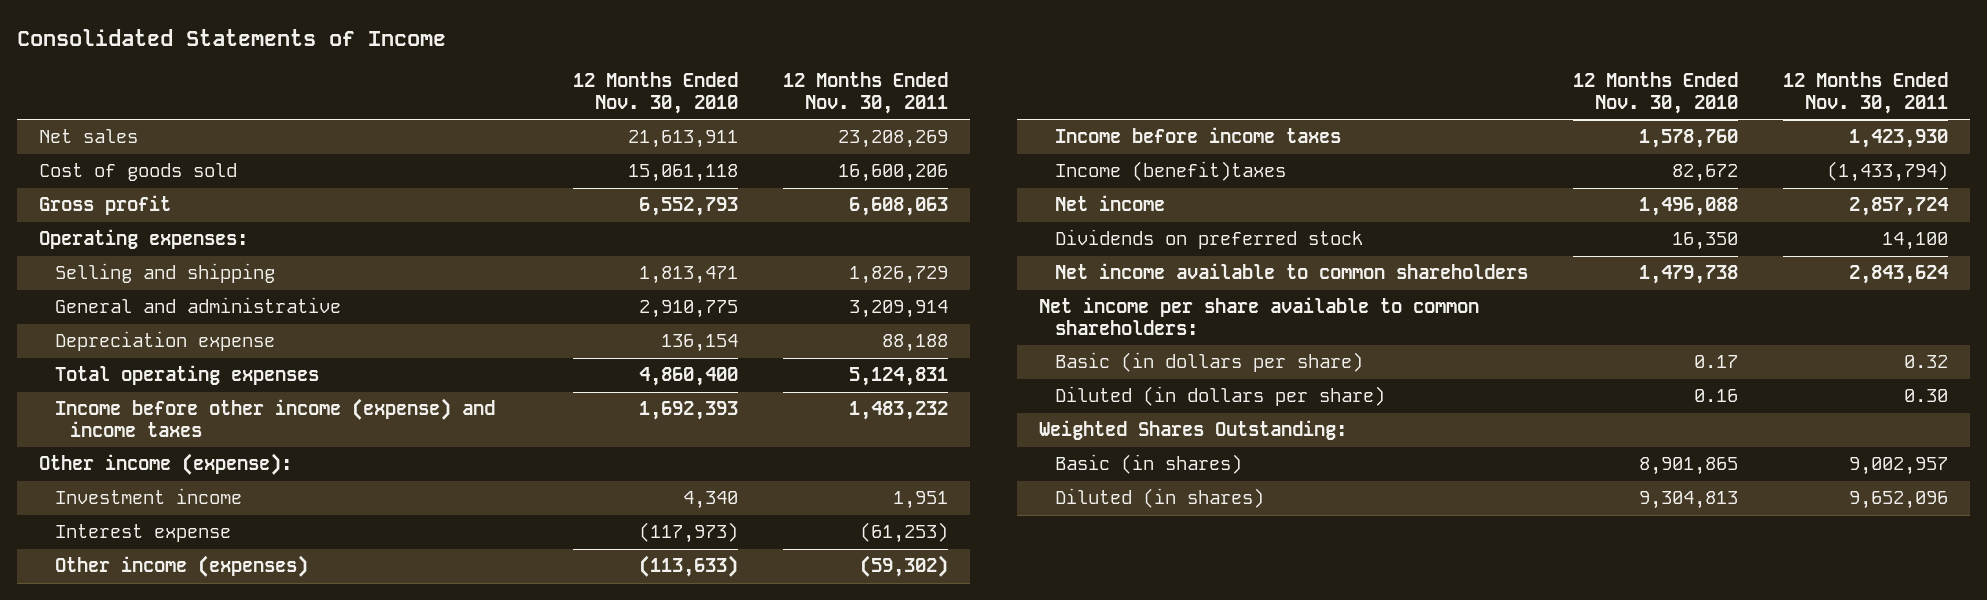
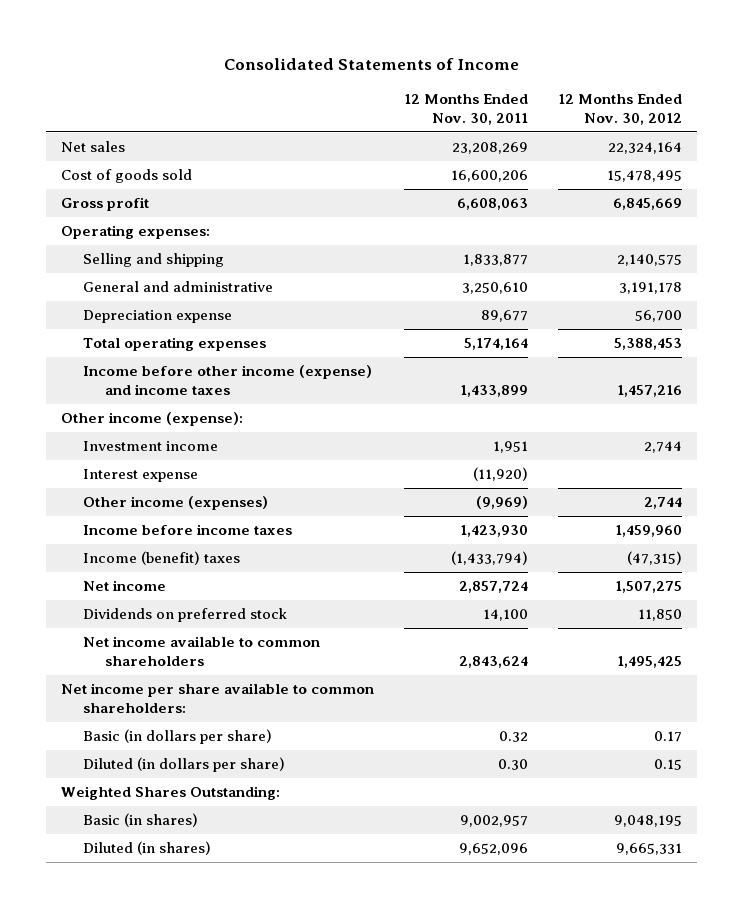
- | 12 Months Ended Nov. 30, 2010 | 12 Months Ended Nov. 30, 2011
+ | 12 Months Ended Nov. 30, 2011 | 12 Months Ended Nov. 30, 2012
- Selling and shipping | 1,813,471 | 1,826,729
- General and administrative | 2,910,775 | 3,209,914
- Depreciation expense | 136,154 | 88,188
- Total operating expenses | 4,860,400 | 5,124,831
- Income before other income (expense) and income taxes | 1,692,393 | 1,483,232
+ Selling and shipping | 1,833,877 | 2,140,575
+ General and administrative | 3,250,610 | 3,191,178
+ Depreciation expense | 89,677 | 56,700
+ Total operating expenses | 5,174,164 | 5,388,453
+ Income before other income (expense) and income taxes | 1,433,899 | 1,457,216
- Interest expense | (117,973) | (61,253)
- Other income (expenses) | (113,633) | (59,302)
+ Interest expense | (11,920) |
+ Other income (expenses) | (9,969) | 2,744
- Income (benefit)taxes | 82,672 | (1,433,794)
+ Income (benefit) taxes | (1,433,794) | (47,315)

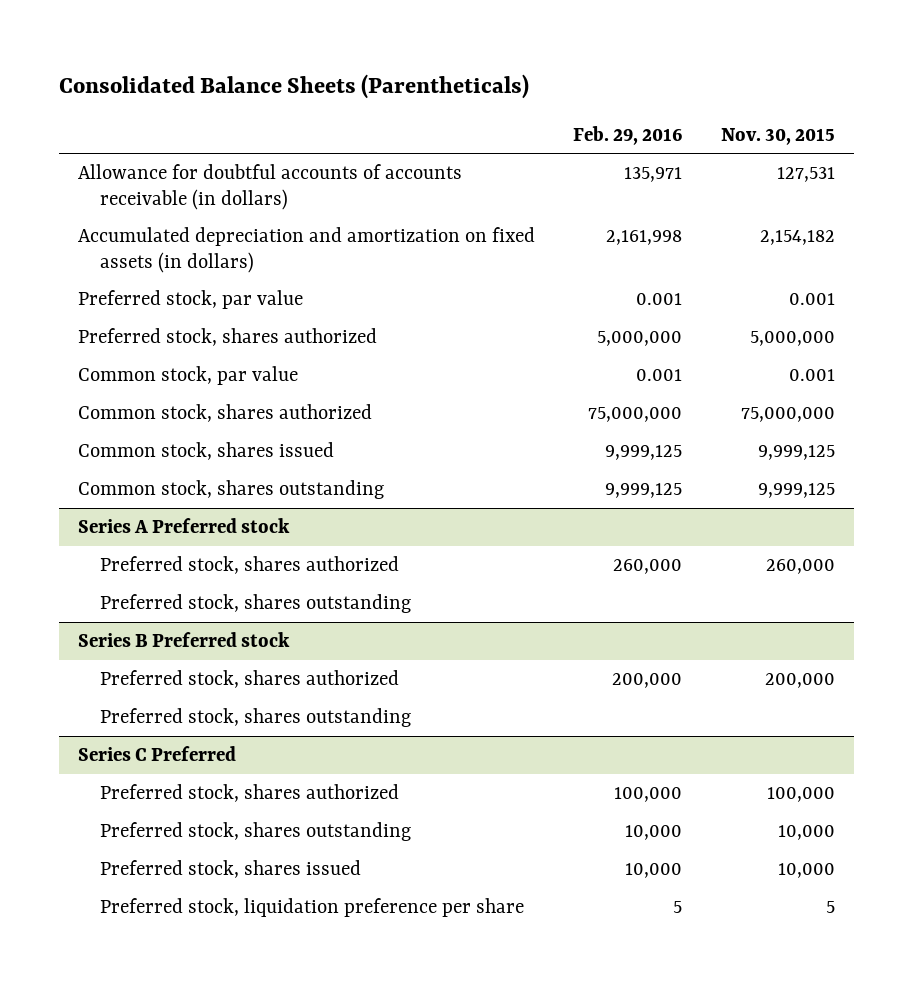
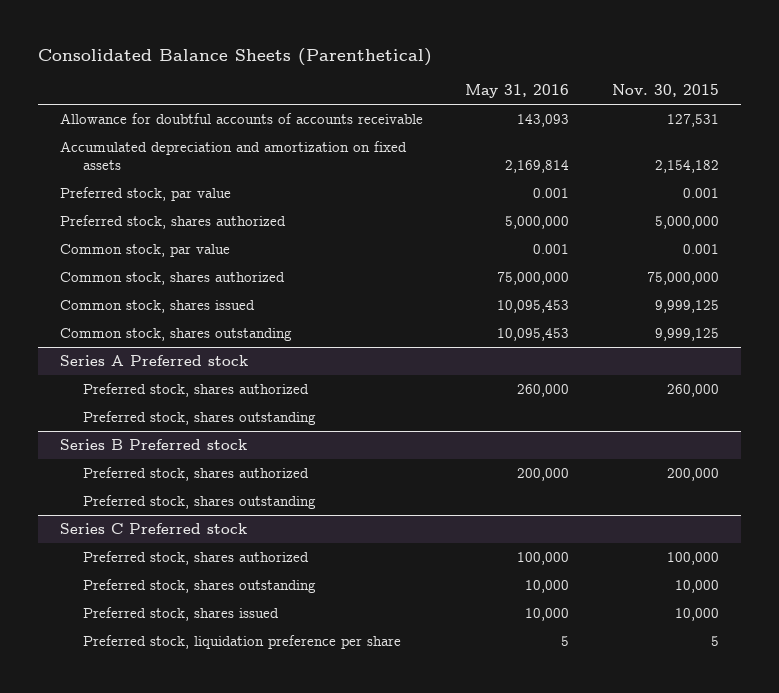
- Consolidated Balance Sheets (Parentheticals)
+ Consolidated Balance Sheets (Parenthetical)
- | Feb. 29, 2016 | Nov. 30, 2015
+ | May 31, 2016 | Nov. 30, 2015
- Allowance for doubtful accounts of accounts receivable (in dollars) | 135,971 | 127,531
- Accumulated depreciation and amortization on fixed assets (in dollars) | 2,161,998 | 2,154,182
+ Allowance for doubtful accounts of accounts receivable | 143,093 | 127,531
+ Accumulated depreciation and amortization on fixed assets | 2,169,814 | 2,154,182
- Series C Preferred
+ Series C Preferred stock

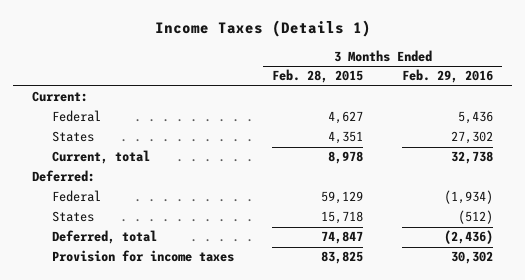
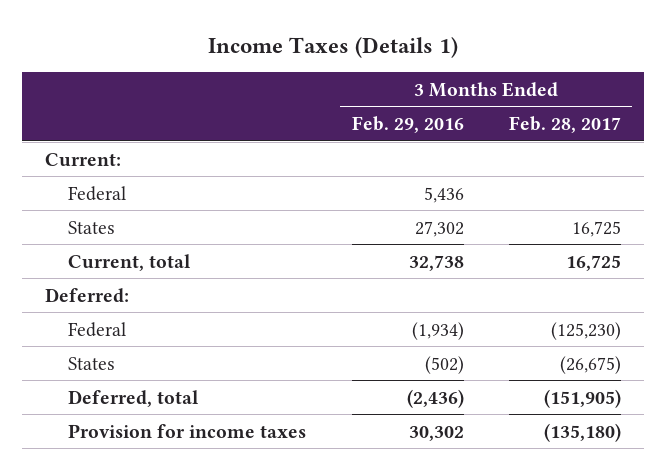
- | 3 Months Ended Feb. 28, 2015 | 3 Months Ended Feb. 29, 2016
+ | 3 Months Ended Feb. 29, 2016 | 3 Months Ended Feb. 28, 2017
- States | 15,718 | (512)
+ States | (502) | (26,675)

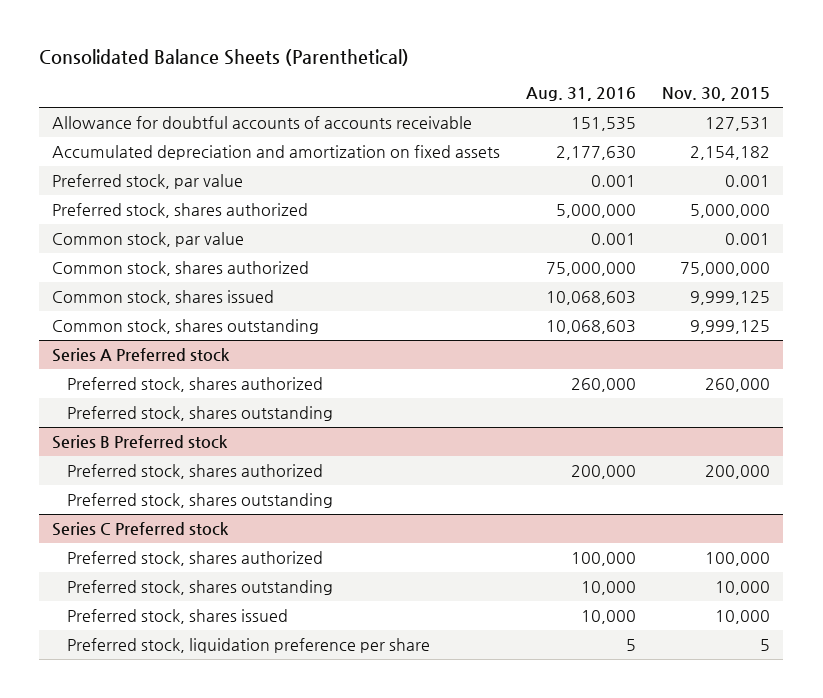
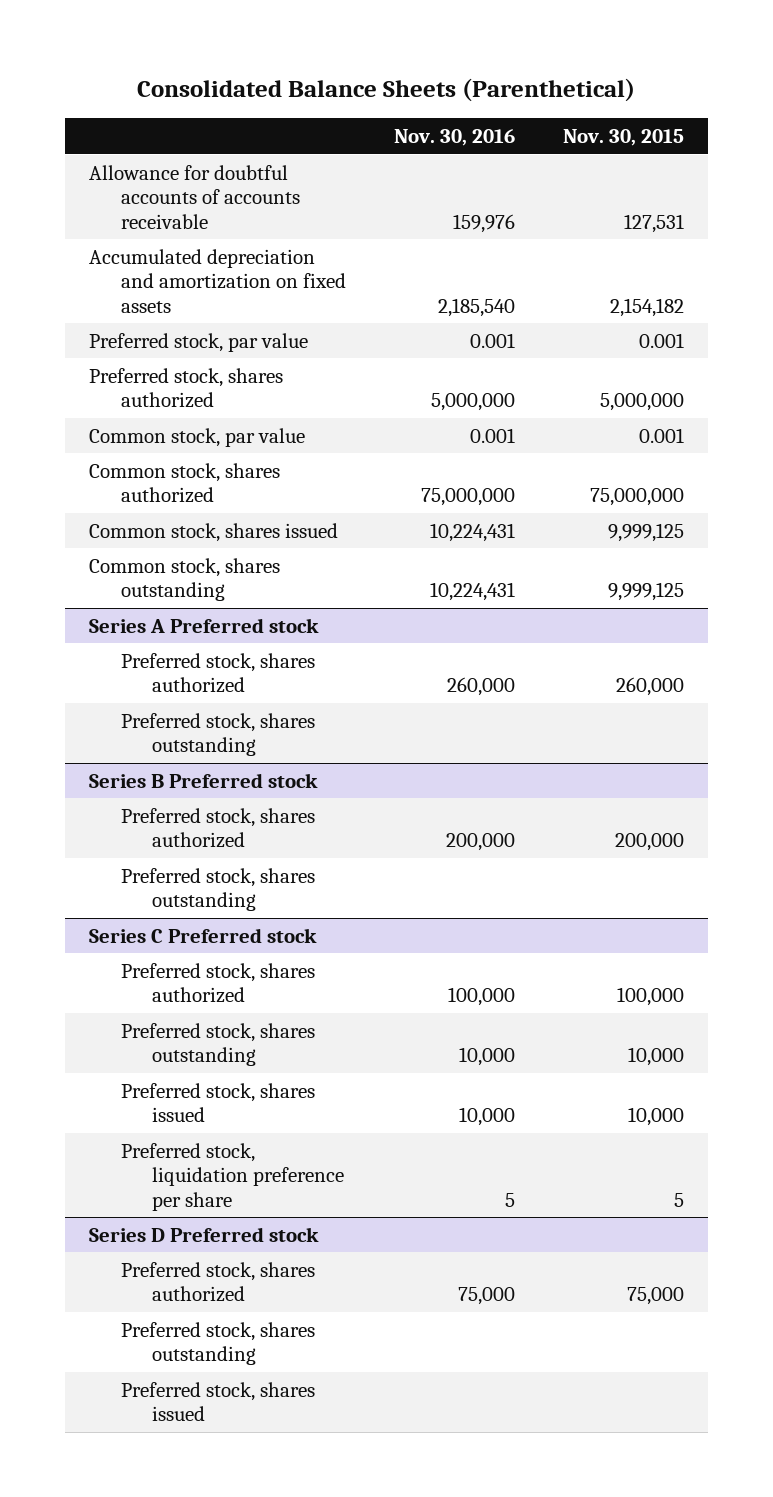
- | Aug. 31, 2016 | Nov. 30, 2015
+ | Nov. 30, 2016 | Nov. 30, 2015
+ Series D Preferred stock
+ Preferred stock, shares authorized | 75,000 | 75,000
+ Preferred stock, shares outstanding
+ Preferred stock, shares issued

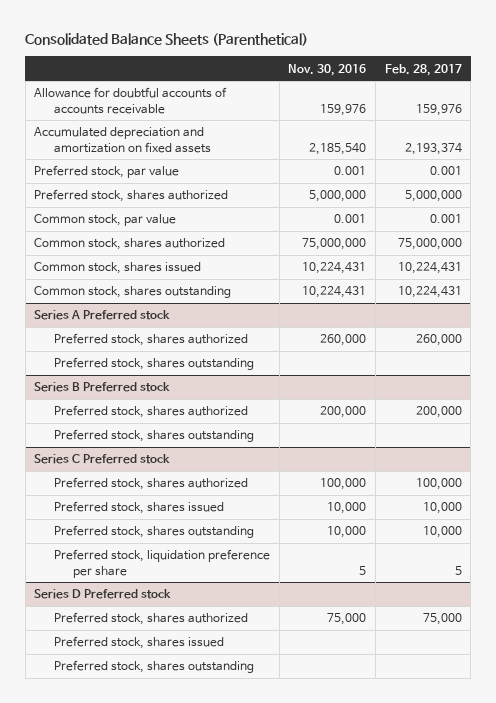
- | Nov. 30, 2016 | Nov. 30, 2015
+ | Nov. 30, 2016 | Feb. 28, 2017
@ Series C Preferred stock
moved down: Preferred stock, shares outstanding | 10,000 | 10,000
@ Series D Preferred stock
moved down: Preferred stock, shares outstanding

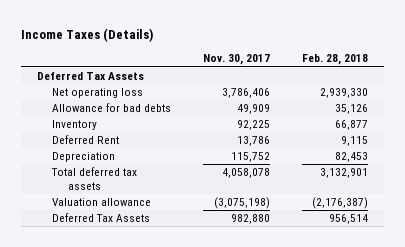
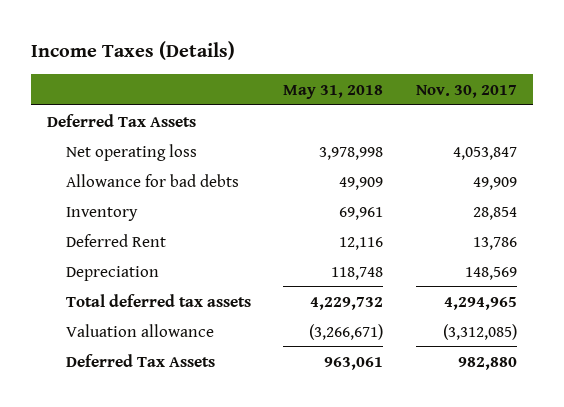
- | Nov. 30, 2017 | Feb. 28, 2018
+ | May 31, 2018 | Nov. 30, 2017
- Net operating loss | 3,786,406 | 2,939,330
+ Net operating loss | 3,978,998 | 4,053,847
- Inventory | 92,225 | 66,877
+ Inventory | 69,961 | 28,854
- Depreciation | 115,752 | 82,453
- Total deferred tax assets | 4,058,078 | 3,132,901
- Valuation allowance | (3,075,198) | (2,176,387)
+ Depreciation | 118,748 | 148,569
+ Total deferred tax assets | 4,229,732 | 4,294,965
+ Valuation allowance | (3,266,671) | (3,312,085)

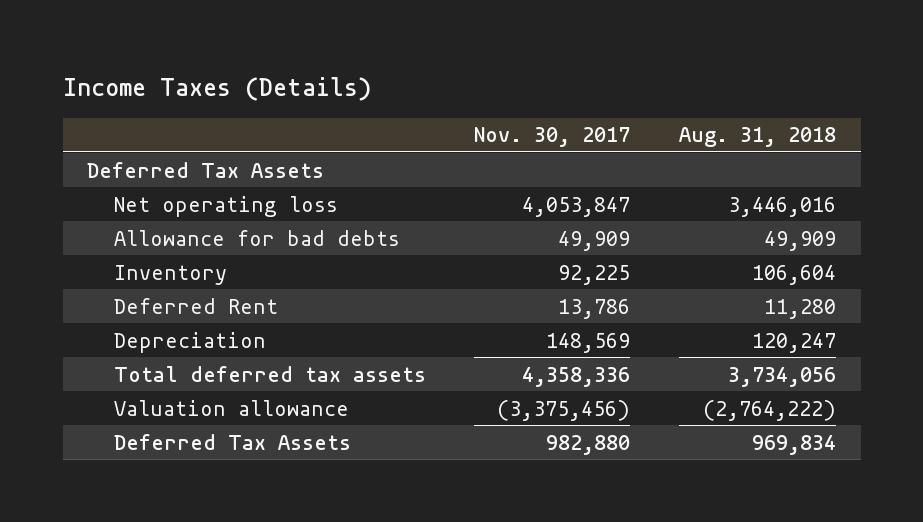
- | May 31, 2018 | Nov. 30, 2017
+ | Nov. 30, 2017 | Aug. 31, 2018
- Inventory | 69,961 | 28,854
+ Inventory | 92,225 | 106,604
- Total deferred tax assets | 4,229,732 | 4,294,965
- Valuation allowance | (3,266,671) | (3,312,085)
+ Total deferred tax assets | 4,358,336 | 3,734,056
+ Valuation allowance | (3,375,456) | (2,764,222)

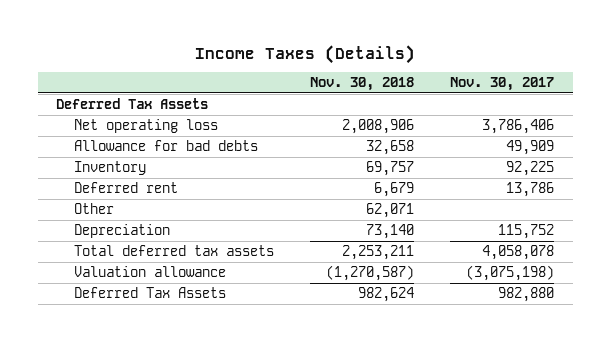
- | Nov. 30, 2017 | Aug. 31, 2018
+ | Nov. 30, 2018 | Nov. 30, 2017
- Net operating loss | 4,053,847 | 3,446,016
+ Net operating loss | 2,008,906 | 3,786,406
- Deferred Rent | 13,786 | 11,280
- Depreciation | 148,569 | 120,247
- Total deferred tax assets | 4,358,336 | 3,734,056
- Valuation allowance | (3,375,456) | (2,764,222)
+ Deferred rent | 6,679 | 13,786
+ Other | 62,071 |
+ Depreciation | 73,140 | 115,752
+ Total deferred tax assets | 2,253,211 | 4,058,078
+ Valuation allowance | (1,270,587) | (3,075,198)

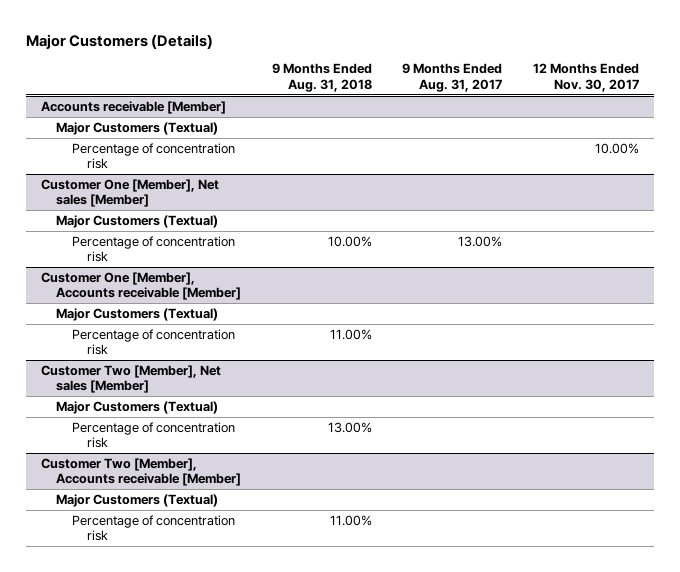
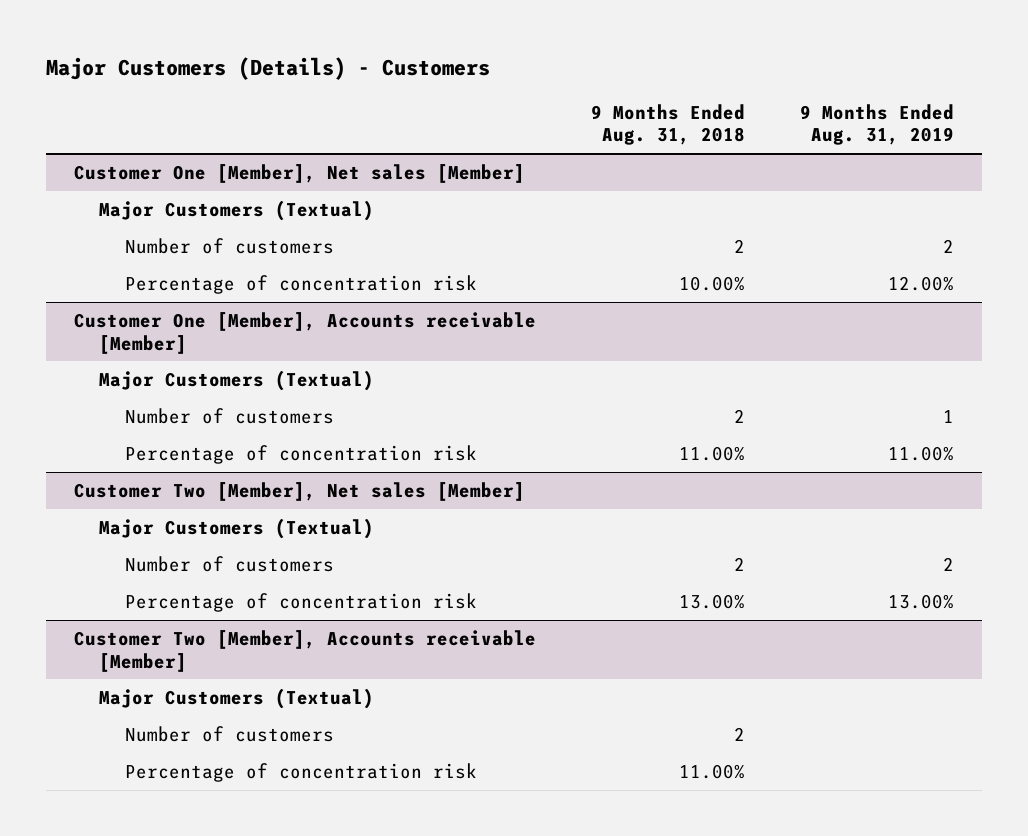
- Major Customers (Details)
+ Major Customers (Details) - Customers
- | 9 Months Ended Aug. 31, 2018 | 9 Months Ended Aug. 31, 2017 | 12 Months Ended Nov. 30, 2017
+ | 9 Months Ended Aug. 31, 2018 | 9 Months Ended Aug. 31, 2019
- Accounts receivable [Member]
- Major Customers (Textual)
- Percentage of concentration risk | | | 10.00%
@ Customer One [Member], Net sales [Member]
+ Number of customers | 2 | 2
@ Customer One [Member], Accounts receivable [Member]
+ Number of customers | 2 | 1
@ Customer Two [Member], Net sales [Member]
+ Number of customers | 2 | 2
@ Customer Two [Member], Accounts receivable [Member]
+ Number of customers | 2 |

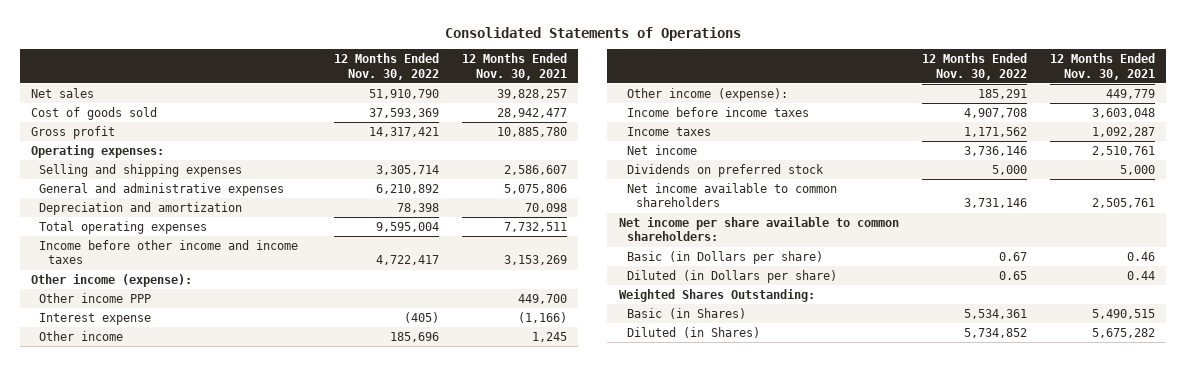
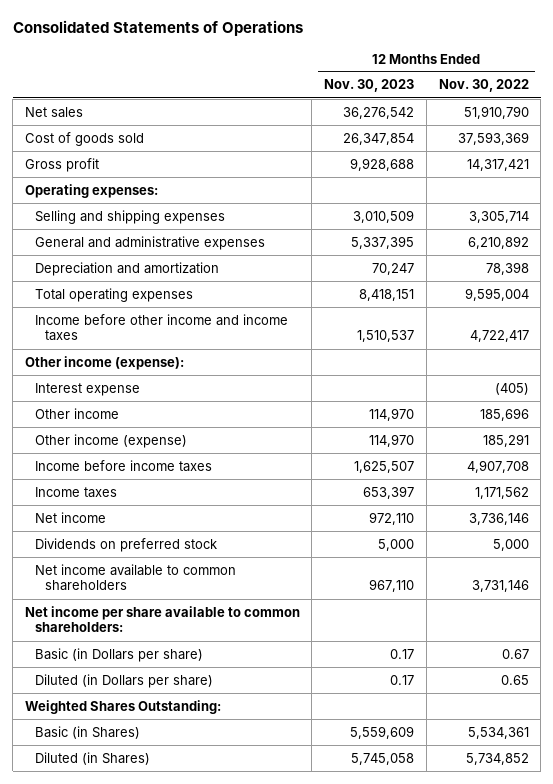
- | 12 Months Ended Nov. 30, 2022 | 12 Months Ended Nov. 30, 2021
+ | 12 Months Ended Nov. 30, 2023 | 12 Months Ended Nov. 30, 2022
- Other income PPP | | 449,700
- Other income (expense): | 185,291 | 449,779
+ Other income (expense) | 114,970 | 185,291

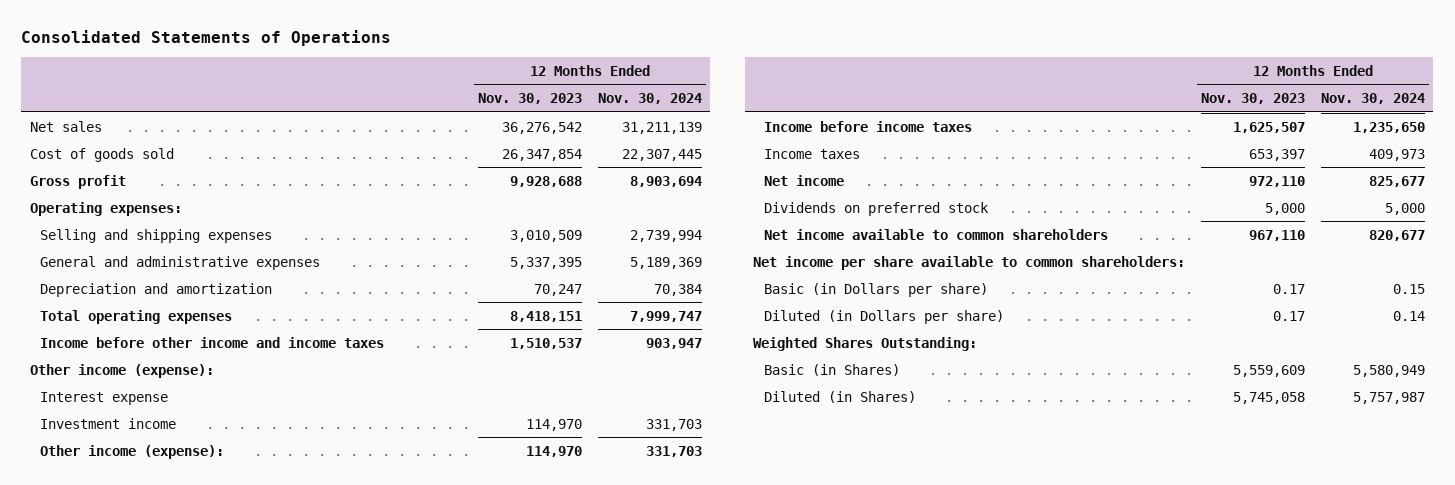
- | 12 Months Ended Nov. 30, 2023 | 12 Months Ended Nov. 30, 2022
+ | 12 Months Ended Nov. 30, 2023 | 12 Months Ended Nov. 30, 2024
- Other income | 114,970 | 185,696
- Other income (expense) | 114,970 | 185,291
+ Investment income | 114,970 | 331,703
+ Other income (expense): | 114,970 | 331,703

